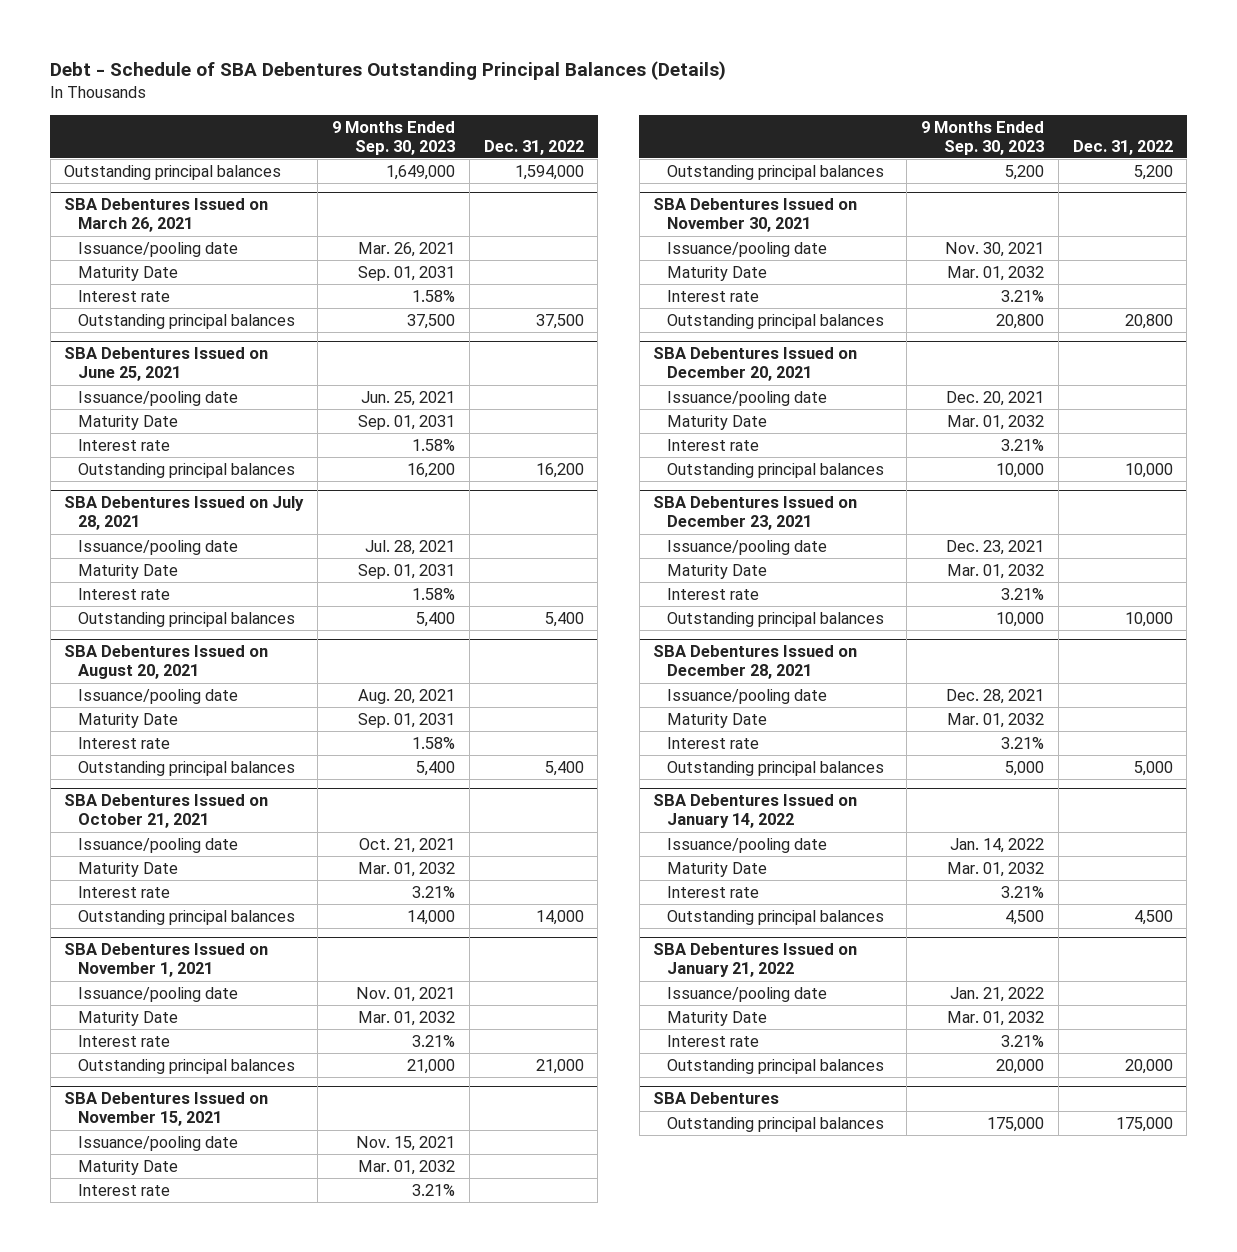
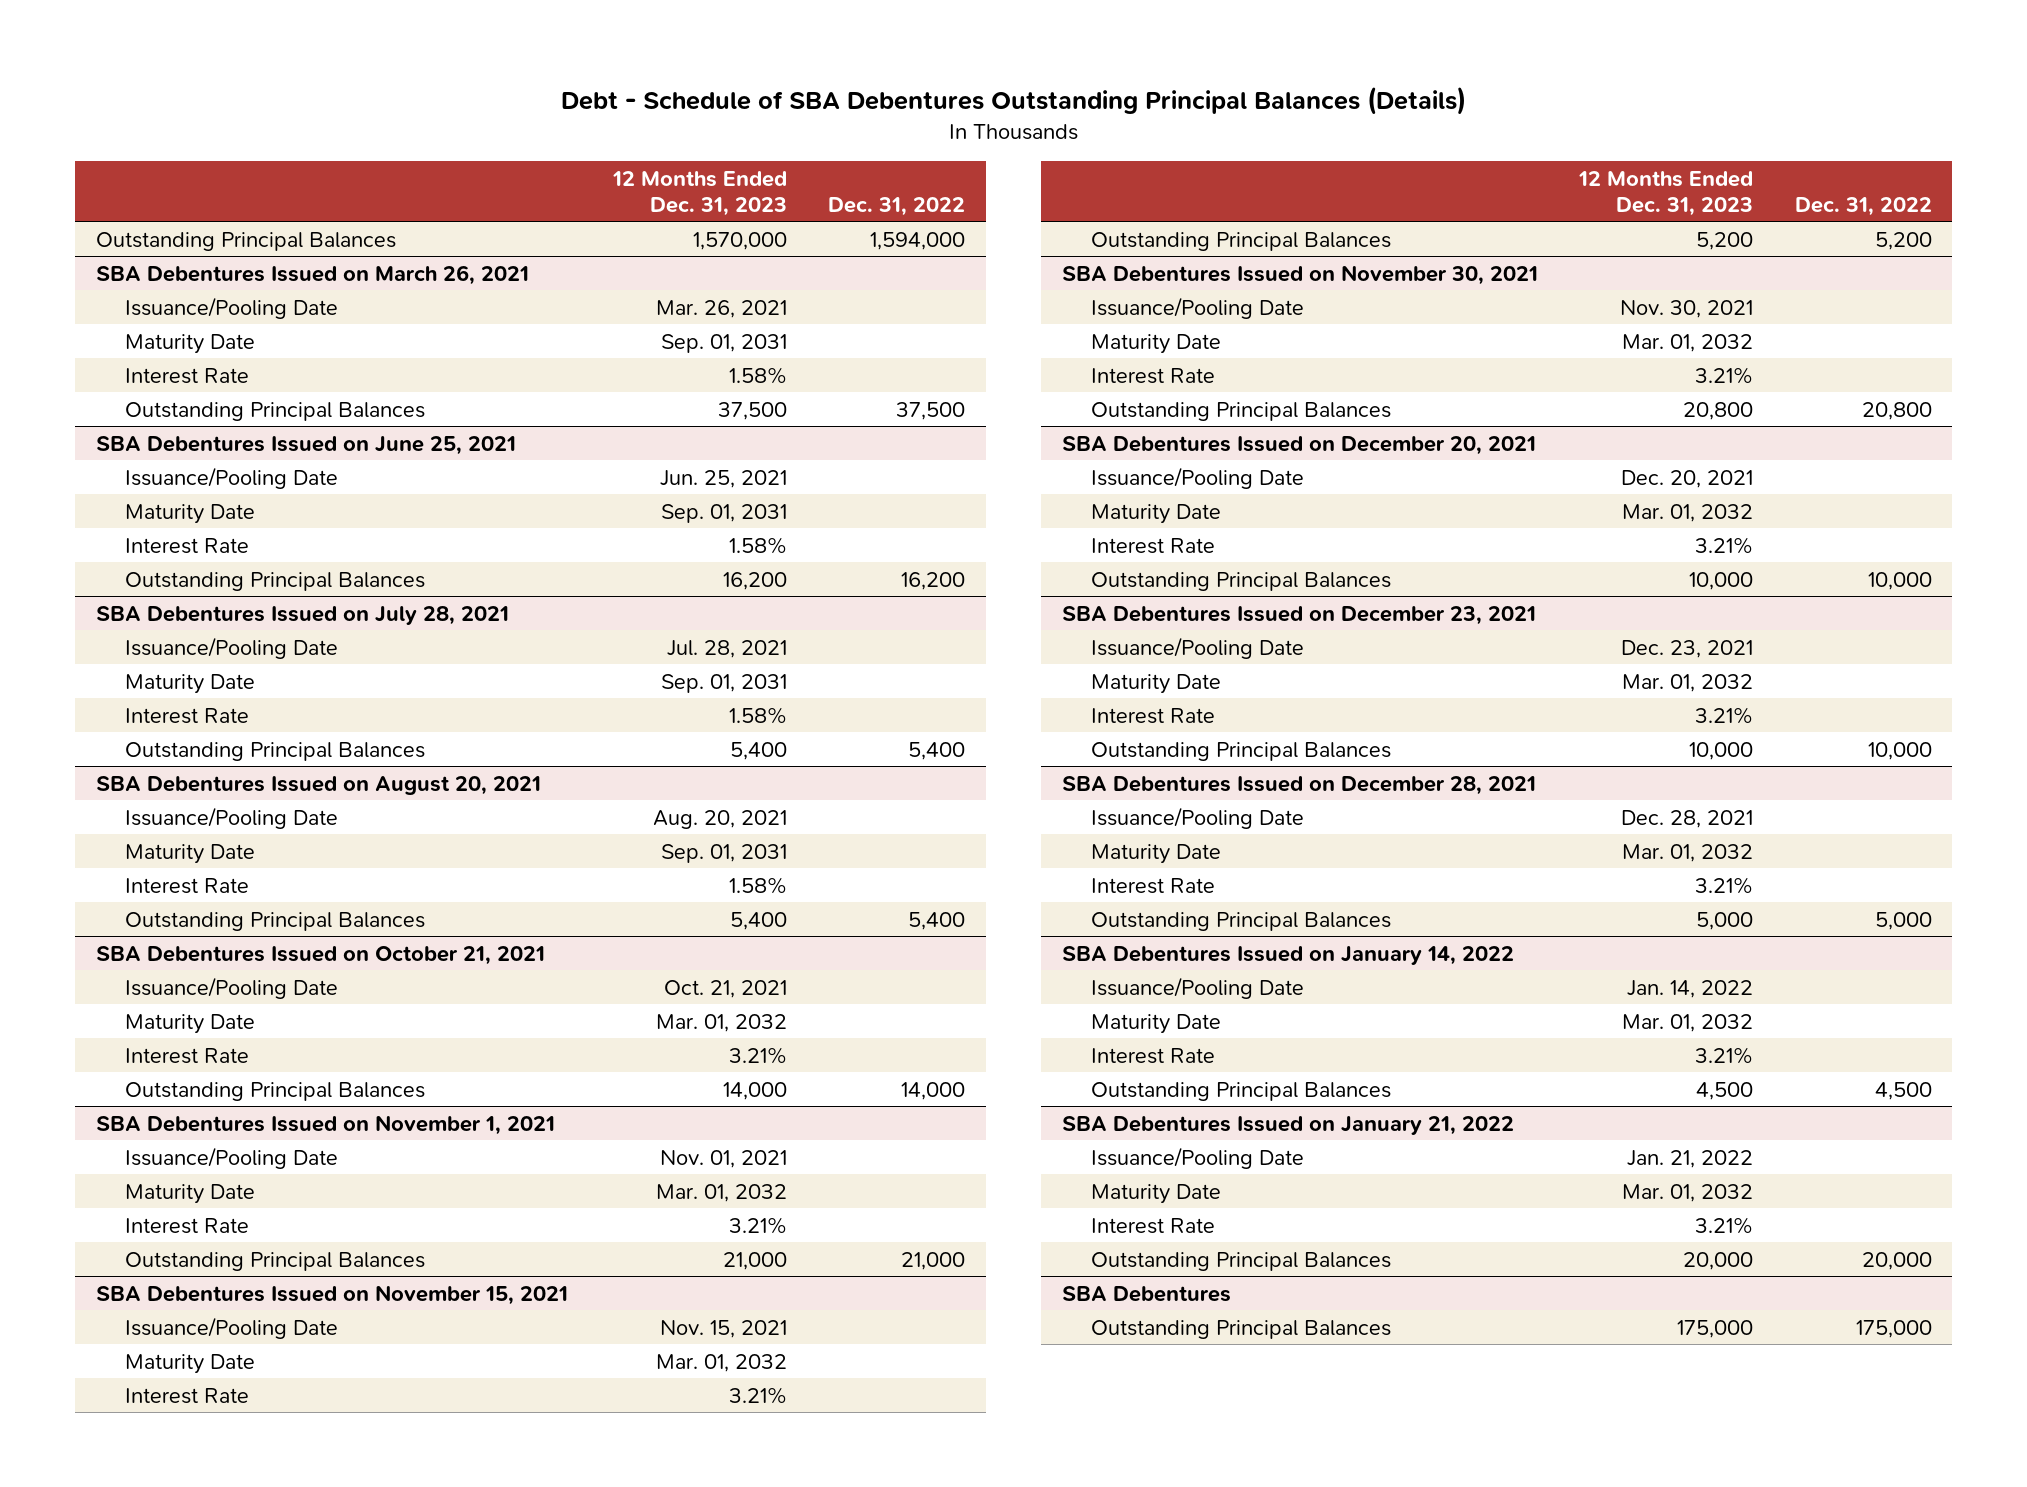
- | 9 Months Ended Sep. 30, 2023 | Dec. 31, 2022
+ | 12 Months Ended Dec. 31, 2023 | Dec. 31, 2022
- Outstanding principal balances | 1,649,000 | 1,594,000
+ Outstanding Principal Balances | 1,570,000 | 1,594,000
@ SBA Debentures Issued on March 26, 2021
- Issuance/pooling date | Mar. 26, 2021 |
+ Issuance/Pooling Date | Mar. 26, 2021 |
- Interest rate | 1.58% |
- Outstanding principal balances | 37,500 | 37,500
+ Interest Rate | 1.58% |
+ Outstanding Principal Balances | 37,500 | 37,500
@ SBA Debentures Issued on June 25, 2021
- Issuance/pooling date | Jun. 25, 2021 |
+ Issuance/Pooling Date | Jun. 25, 2021 |
- Interest rate | 1.58% |
- Outstanding principal balances | 16,200 | 16,200
+ Interest Rate | 1.58% |
+ Outstanding Principal Balances | 16,200 | 16,200
@ SBA Debentures Issued on July 28, 2021
- Issuance/pooling date | Jul. 28, 2021 |
+ Issuance/Pooling Date | Jul. 28, 2021 |
- Interest rate | 1.58% |
- Outstanding principal balances | 5,400 | 5,400
+ Interest Rate | 1.58% |
+ Outstanding Principal Balances | 5,400 | 5,400
@ SBA Debentures Issued on August 20, 2021
- Issuance/pooling date | Aug. 20, 2021 |
+ Issuance/Pooling Date | Aug. 20, 2021 |
- Interest rate | 1.58% |
- Outstanding principal balances | 5,400 | 5,400
+ Interest Rate | 1.58% |
+ Outstanding Principal Balances | 5,400 | 5,400
@ SBA Debentures Issued on October 21, 2021
- Issuance/pooling date | Oct. 21, 2021 |
+ Issuance/Pooling Date | Oct. 21, 2021 |
- Interest rate | 3.21% |
- Outstanding principal balances | 14,000 | 14,000
+ Interest Rate | 3.21% |
+ Outstanding Principal Balances | 14,000 | 14,000
@ SBA Debentures Issued on November 1, 2021
- Issuance/pooling date | Nov. 01, 2021 |
+ Issuance/Pooling Date | Nov. 01, 2021 |
- Interest rate | 3.21% |
- Outstanding principal balances | 21,000 | 21,000
+ Interest Rate | 3.21% |
+ Outstanding Principal Balances | 21,000 | 21,000
@ SBA Debentures Issued on November 15, 2021
- Issuance/pooling date | Nov. 15, 2021 |
+ Issuance/Pooling Date | Nov. 15, 2021 |
- Interest rate | 3.21% |
- Outstanding principal balances | 5,200 | 5,200
+ Interest Rate | 3.21% |
+ Outstanding Principal Balances | 5,200 | 5,200
@ SBA Debentures Issued on November 30, 2021
- Issuance/pooling date | Nov. 30, 2021 |
+ Issuance/Pooling Date | Nov. 30, 2021 |
- Interest rate | 3.21% |
- Outstanding principal balances | 20,800 | 20,800
+ Interest Rate | 3.21% |
+ Outstanding Principal Balances | 20,800 | 20,800
@ SBA Debentures Issued on December 20, 2021
- Issuance/pooling date | Dec. 20, 2021 |
+ Issuance/Pooling Date | Dec. 20, 2021 |
- Interest rate | 3.21% |
- Outstanding principal balances | 10,000 | 10,000
+ Interest Rate | 3.21% |
+ Outstanding Principal Balances | 10,000 | 10,000
@ SBA Debentures Issued on December 23, 2021
- Issuance/pooling date | Dec. 23, 2021 |
+ Issuance/Pooling Date | Dec. 23, 2021 |
- Interest rate | 3.21% |
- Outstanding principal balances | 10,000 | 10,000
+ Interest Rate | 3.21% |
+ Outstanding Principal Balances | 10,000 | 10,000
@ SBA Debentures Issued on December 28, 2021
- Issuance/pooling date | Dec. 28, 2021 |
+ Issuance/Pooling Date | Dec. 28, 2021 |
- Interest rate | 3.21% |
- Outstanding principal balances | 5,000 | 5,000
+ Interest Rate | 3.21% |
+ Outstanding Principal Balances | 5,000 | 5,000
@ SBA Debentures Issued on January 14, 2022
- Issuance/pooling date | Jan. 14, 2022 |
+ Issuance/Pooling Date | Jan. 14, 2022 |
- Interest rate | 3.21% |
- Outstanding principal balances | 4,500 | 4,500
+ Interest Rate | 3.21% |
+ Outstanding Principal Balances | 4,500 | 4,500
@ SBA Debentures Issued on January 21, 2022
- Issuance/pooling date | Jan. 21, 2022 |
+ Issuance/Pooling Date | Jan. 21, 2022 |
- Interest rate | 3.21% |
- Outstanding principal balances | 20,000 | 20,000
+ Interest Rate | 3.21% |
+ Outstanding Principal Balances | 20,000 | 20,000
@ SBA Debentures
- Outstanding principal balances | 175,000 | 175,000
+ Outstanding Principal Balances | 175,000 | 175,000

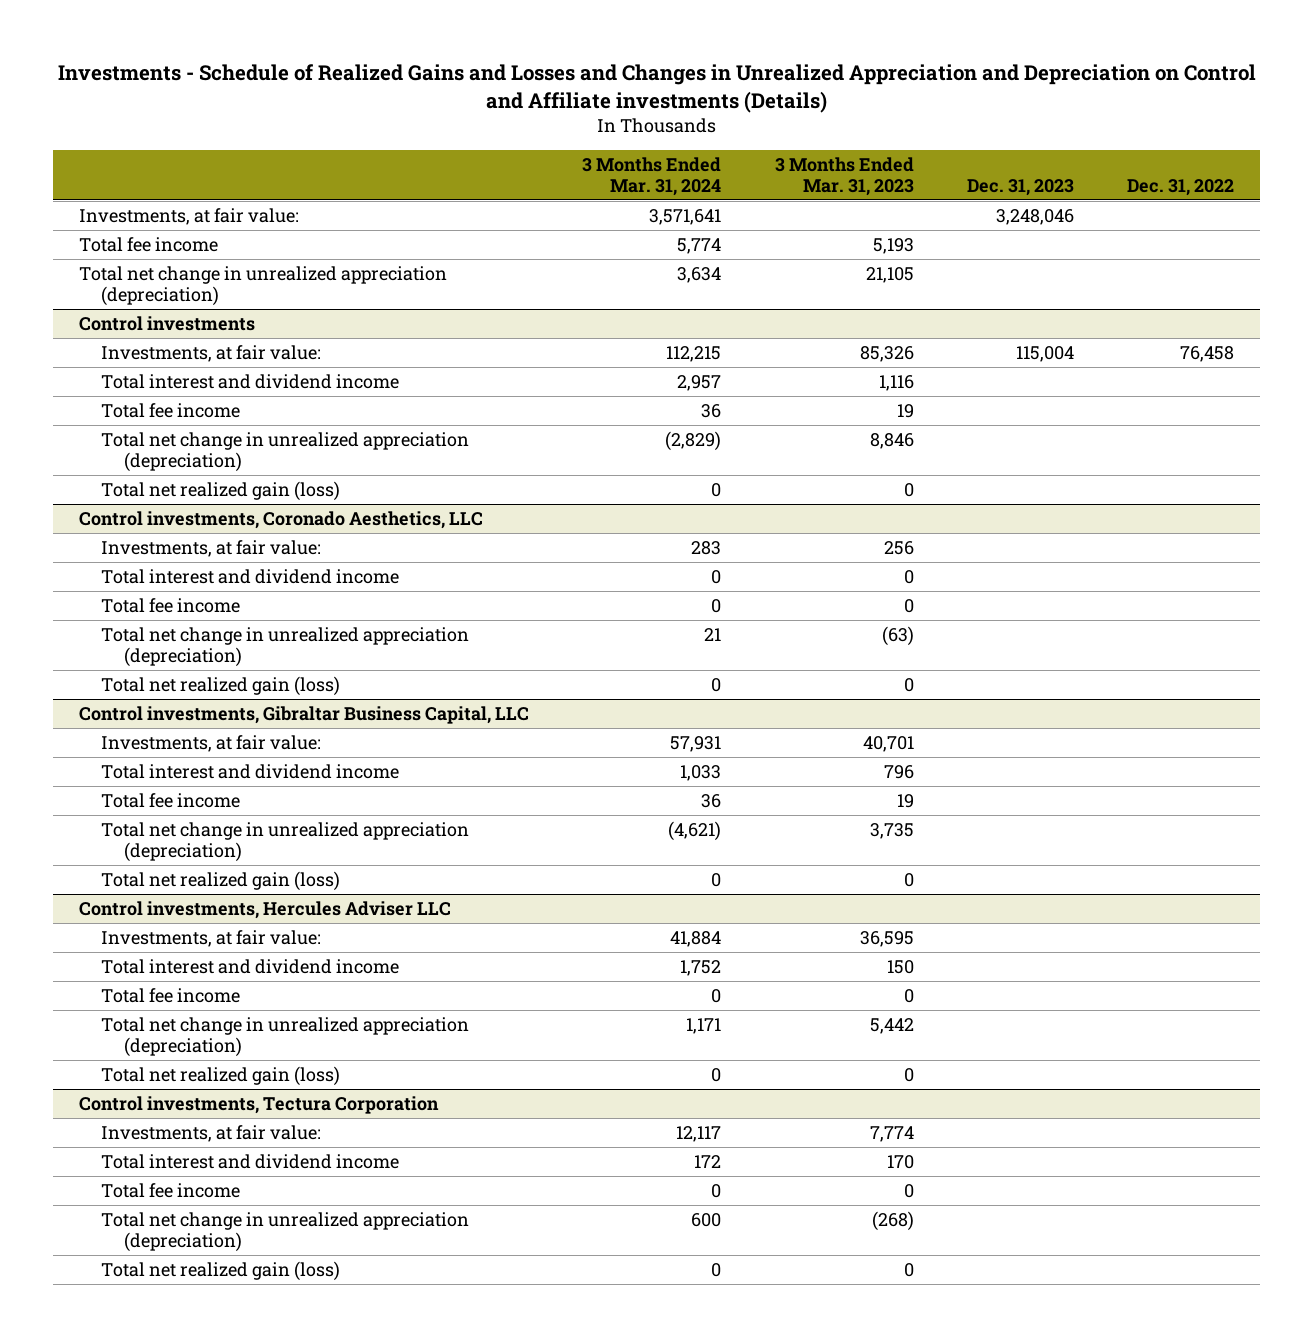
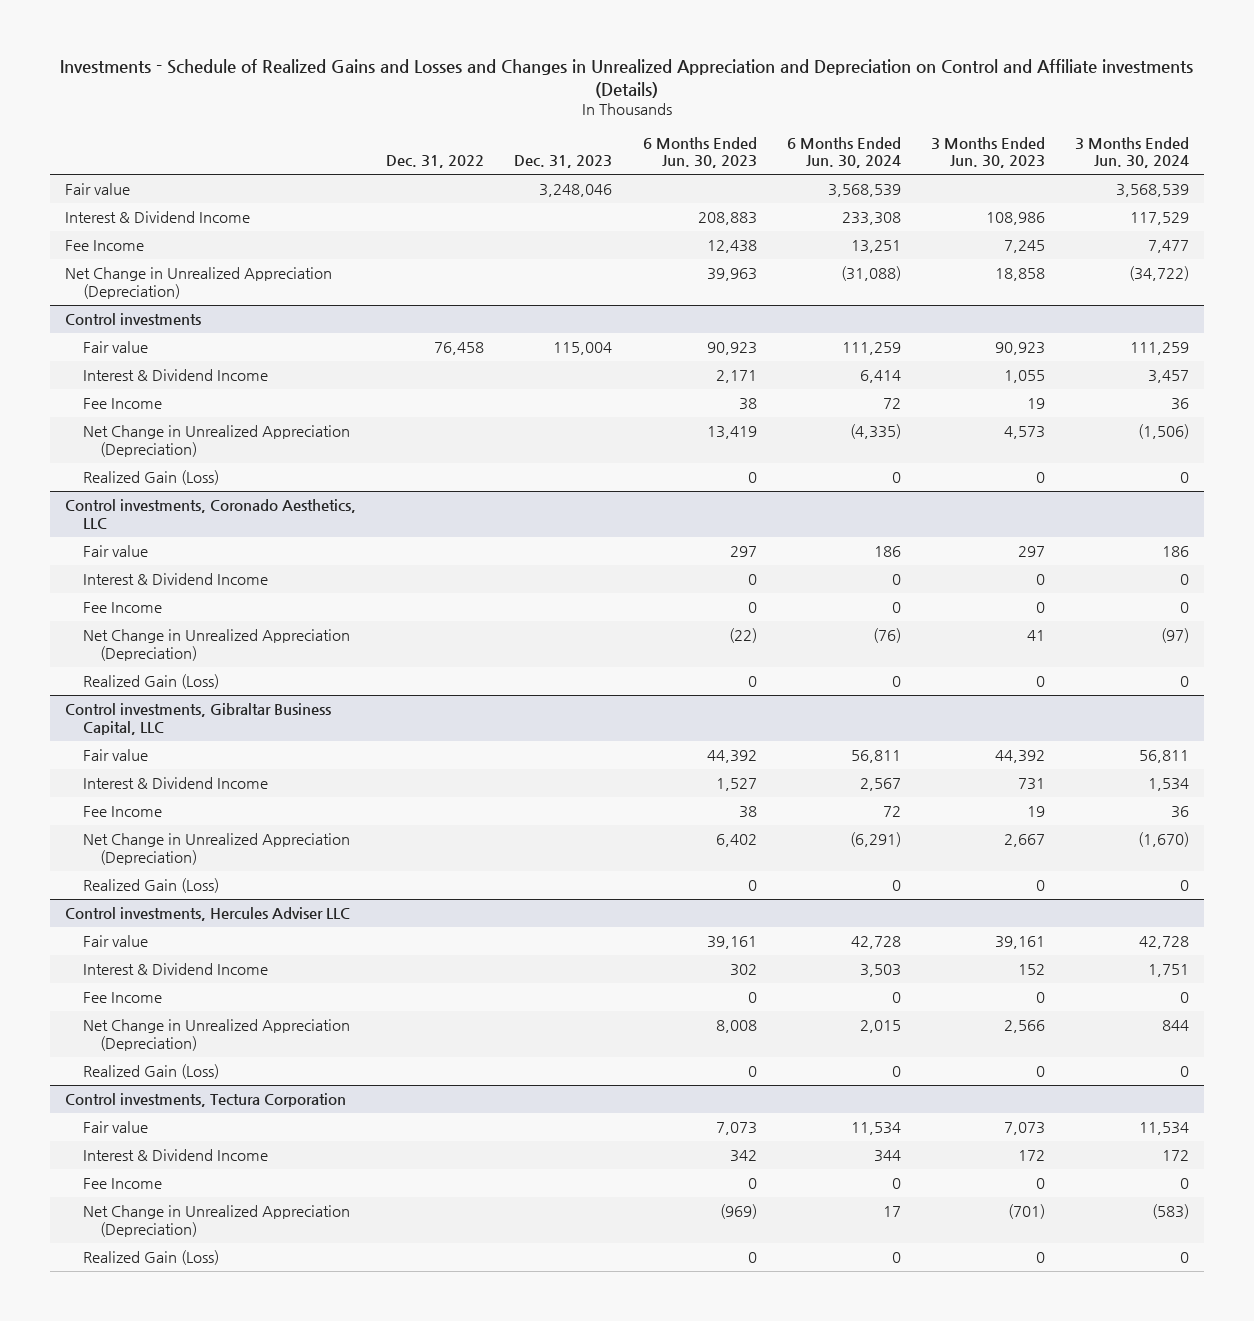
- | 3 Months Ended Mar. 31, 2024 | 3 Months Ended Mar. 31, 2023 | Dec. 31, 2023 | Dec. 31, 2022
+ | Dec. 31, 2022 | Dec. 31, 2023 | 6 Months Ended Jun. 30, 2023 | 6 Months Ended Jun. 30, 2024 | 3 Months Ended Jun. 30, 2023 | 3 Months Ended Jun. 30, 2024
- Investments, at fair value: | 3,571,641 | | 3,248,046 |
- Total fee income | 5,774 | 5,193 | |
- Total net change in unrealized appreciation (depreciation) | 3,634 | 21,105 | |
+ Fair value | | 3,248,046 | | 3,568,539 | | 3,568,539
+ Interest & Dividend Income | | | 208,883 | 233,308 | 108,986 | 117,529
+ Fee Income | | | 12,438 | 13,251 | 7,245 | 7,477
+ Net Change in Unrealized Appreciation (Depreciation) | | | 39,963 | (31,088) | 18,858 | (34,722)
@ Control investments
- Investments, at fair value: | 112,215 | 85,326 | 115,004 | 76,458
- Total interest and dividend income | 2,957 | 1,116 | |
- Total fee income | 36 | 19 | |
- Total net change in unrealized appreciation (depreciation) | (2,829) | 8,846 | |
- Total net realized gain (loss) | 0 | 0 | |
+ Fair value | 76,458 | 115,004 | 90,923 | 111,259 | 90,923 | 111,259
+ Interest & Dividend Income | | | 2,171 | 6,414 | 1,055 | 3,457
+ Fee Income | | | 38 | 72 | 19 | 36
+ Net Change in Unrealized Appreciation (Depreciation) | | | 13,419 | (4,335) | 4,573 | (1,506)
+ Realized Gain (Loss) | | | 0 | 0 | 0 | 0
@ Control investments, Coronado Aesthetics, LLC
- Investments, at fair value: | 283 | 256 | |
- Total interest and dividend income | 0 | 0 | |
- Total fee income | 0 | 0 | |
- Total net change in unrealized appreciation (depreciation) | 21 | (63) | |
- Total net realized gain (loss) | 0 | 0 | |
+ Fair value | | | 297 | 186 | 297 | 186
+ Interest & Dividend Income | | | 0 | 0 | 0 | 0
+ Fee Income | | | 0 | 0 | 0 | 0
+ Net Change in Unrealized Appreciation (Depreciation) | | | (22) | (76) | 41 | (97)
+ Realized Gain (Loss) | | | 0 | 0 | 0 | 0
@ Control investments, Gibraltar Business Capital, LLC
- Investments, at fair value: | 57,931 | 40,701 | |
- Total interest and dividend income | 1,033 | 796 | |
- Total fee income | 36 | 19 | |
- Total net change in unrealized appreciation (depreciation) | (4,621) | 3,735 | |
- Total net realized gain (loss) | 0 | 0 | |
+ Fair value | | | 44,392 | 56,811 | 44,392 | 56,811
+ Interest & Dividend Income | | | 1,527 | 2,567 | 731 | 1,534
+ Fee Income | | | 38 | 72 | 19 | 36
+ Net Change in Unrealized Appreciation (Depreciation) | | | 6,402 | (6,291) | 2,667 | (1,670)
+ Realized Gain (Loss) | | | 0 | 0 | 0 | 0
@ Control investments, Hercules Adviser LLC
- Investments, at fair value: | 41,884 | 36,595 | |
- Total interest and dividend income | 1,752 | 150 | |
- Total fee income | 0 | 0 | |
- Total net change in unrealized appreciation (depreciation) | 1,171 | 5,442 | |
- Total net realized gain (loss) | 0 | 0 | |
+ Fair value | | | 39,161 | 42,728 | 39,161 | 42,728
+ Interest & Dividend Income | | | 302 | 3,503 | 152 | 1,751
+ Fee Income | | | 0 | 0 | 0 | 0
+ Net Change in Unrealized Appreciation (Depreciation) | | | 8,008 | 2,015 | 2,566 | 844
+ Realized Gain (Loss) | | | 0 | 0 | 0 | 0
@ Control investments, Tectura Corporation
- Investments, at fair value: | 12,117 | 7,774 | |
- Total interest and dividend income | 172 | 170 | |
- Total fee income | 0 | 0 | |
- Total net change in unrealized appreciation (depreciation) | 600 | (268) | |
- Total net realized gain (loss) | 0 | 0 | |
+ Fair value | | | 7,073 | 11,534 | 7,073 | 11,534
+ Interest & Dividend Income | | | 342 | 344 | 172 | 172
+ Fee Income | | | 0 | 0 | 0 | 0
+ Net Change in Unrealized Appreciation (Depreciation) | | | (969) | 17 | (701) | (583)
+ Realized Gain (Loss) | | | 0 | 0 | 0 | 0

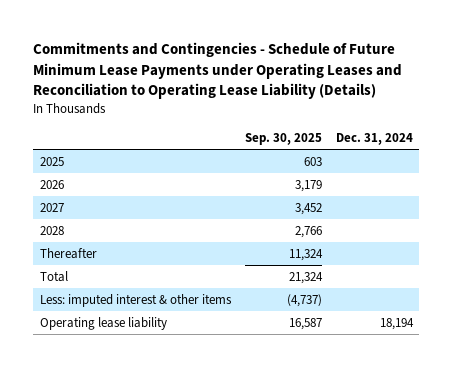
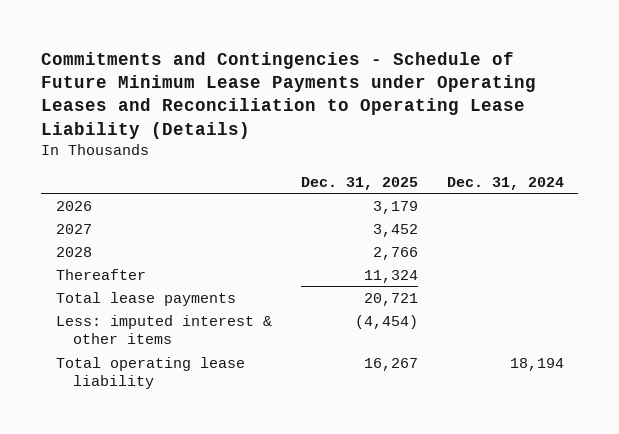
- | Sep. 30, 2025 | Dec. 31, 2024
+ | Dec. 31, 2025 | Dec. 31, 2024
- 2025 | 603 |
- Total | 21,324 |
+ Total lease payments | 20,721 |
- Operating lease liability | 16,587 | 18,194
+ Total operating lease liability | 16,267 | 18,194

